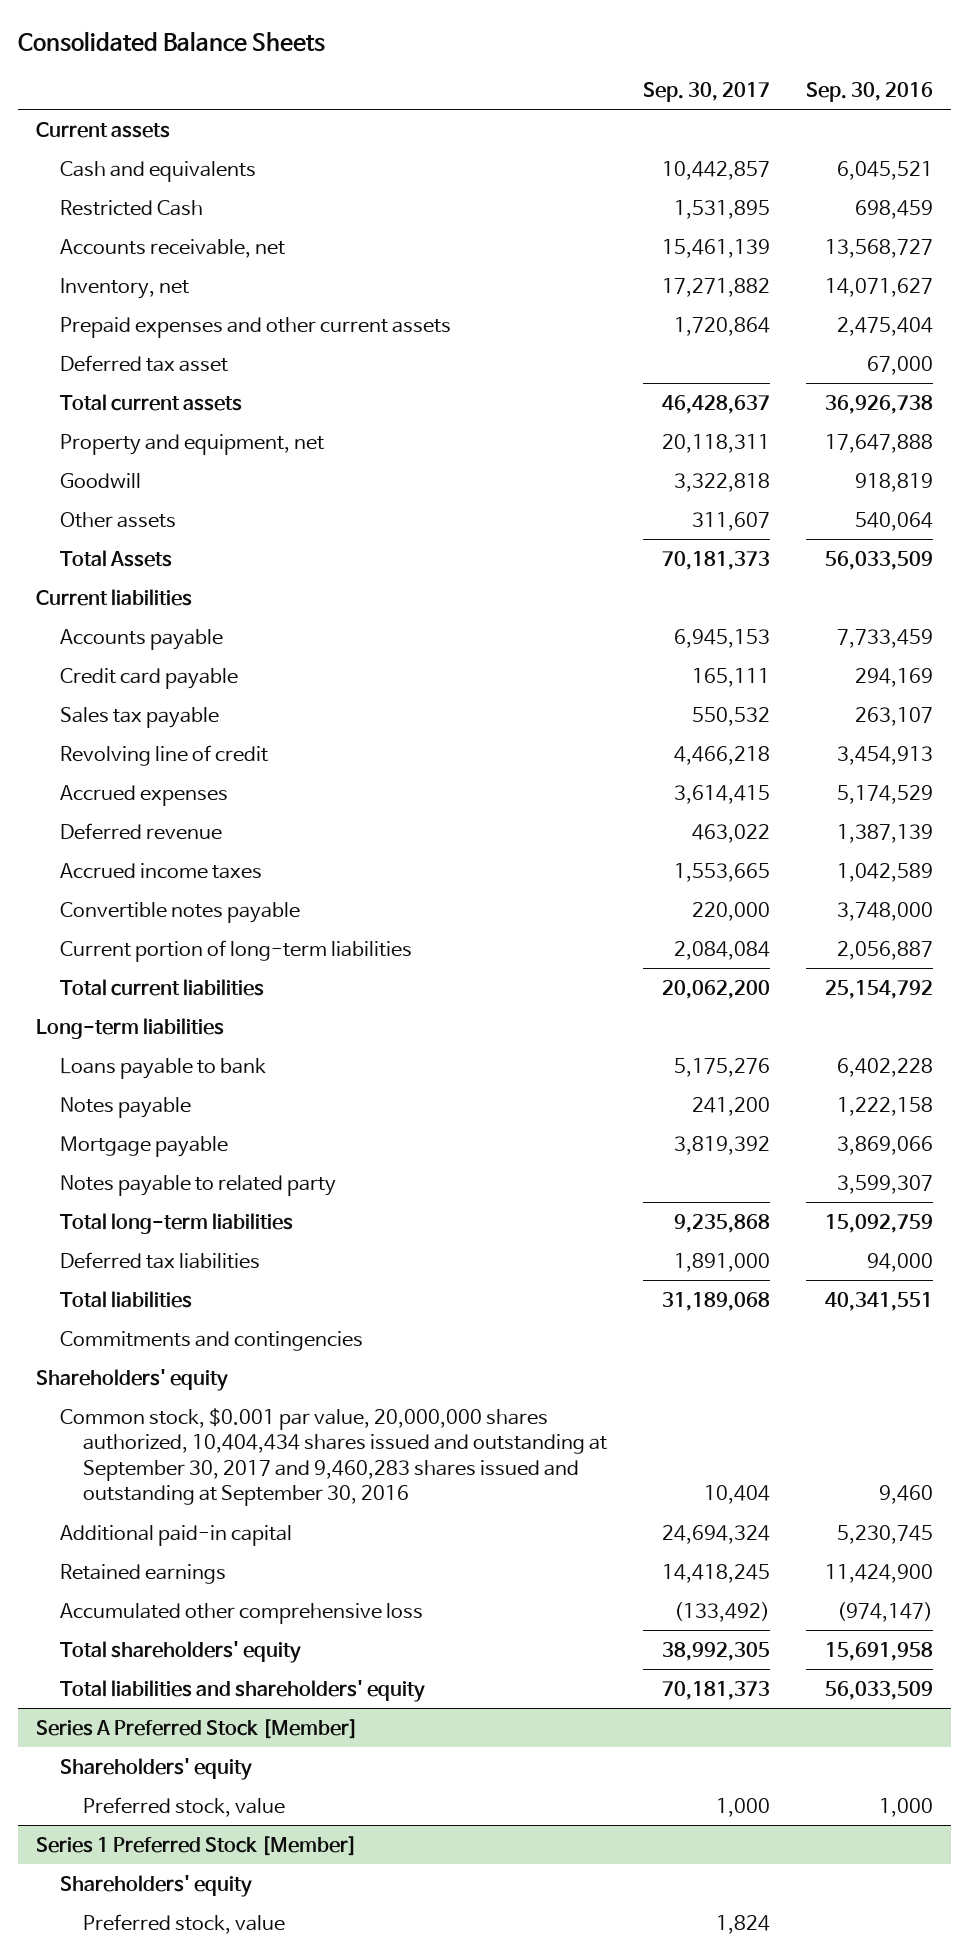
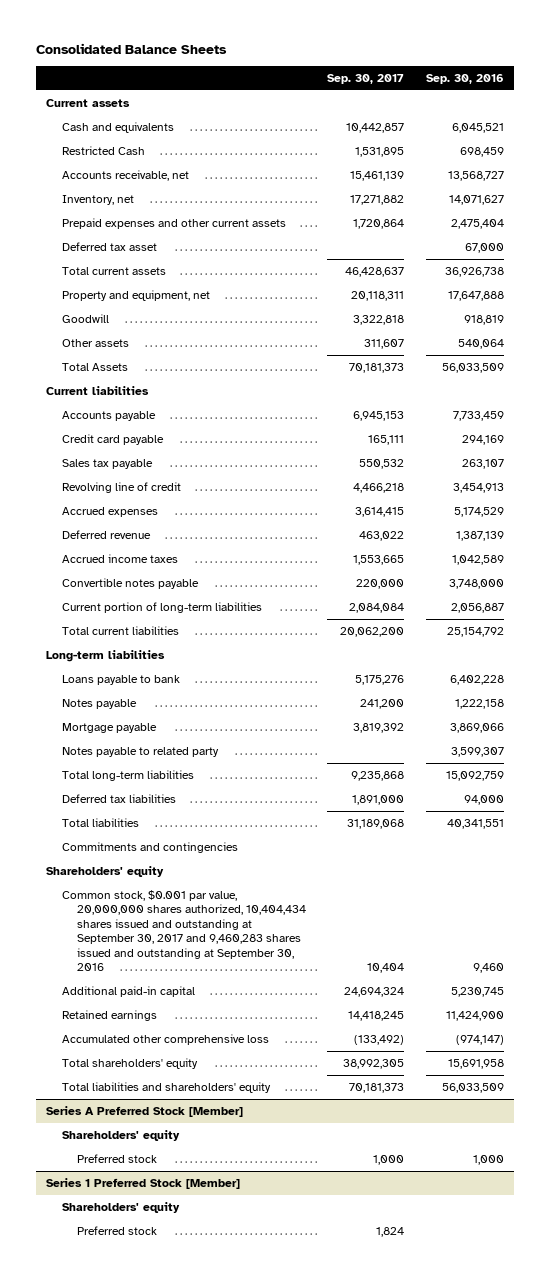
@ Series A Preferred Stock [Member]
- Preferred stock, value | 1,000 | 1,000
+ Preferred stock | 1,000 | 1,000
@ Series 1 Preferred Stock [Member]
- Preferred stock, value | 1,824 |
+ Preferred stock | 1,824 |

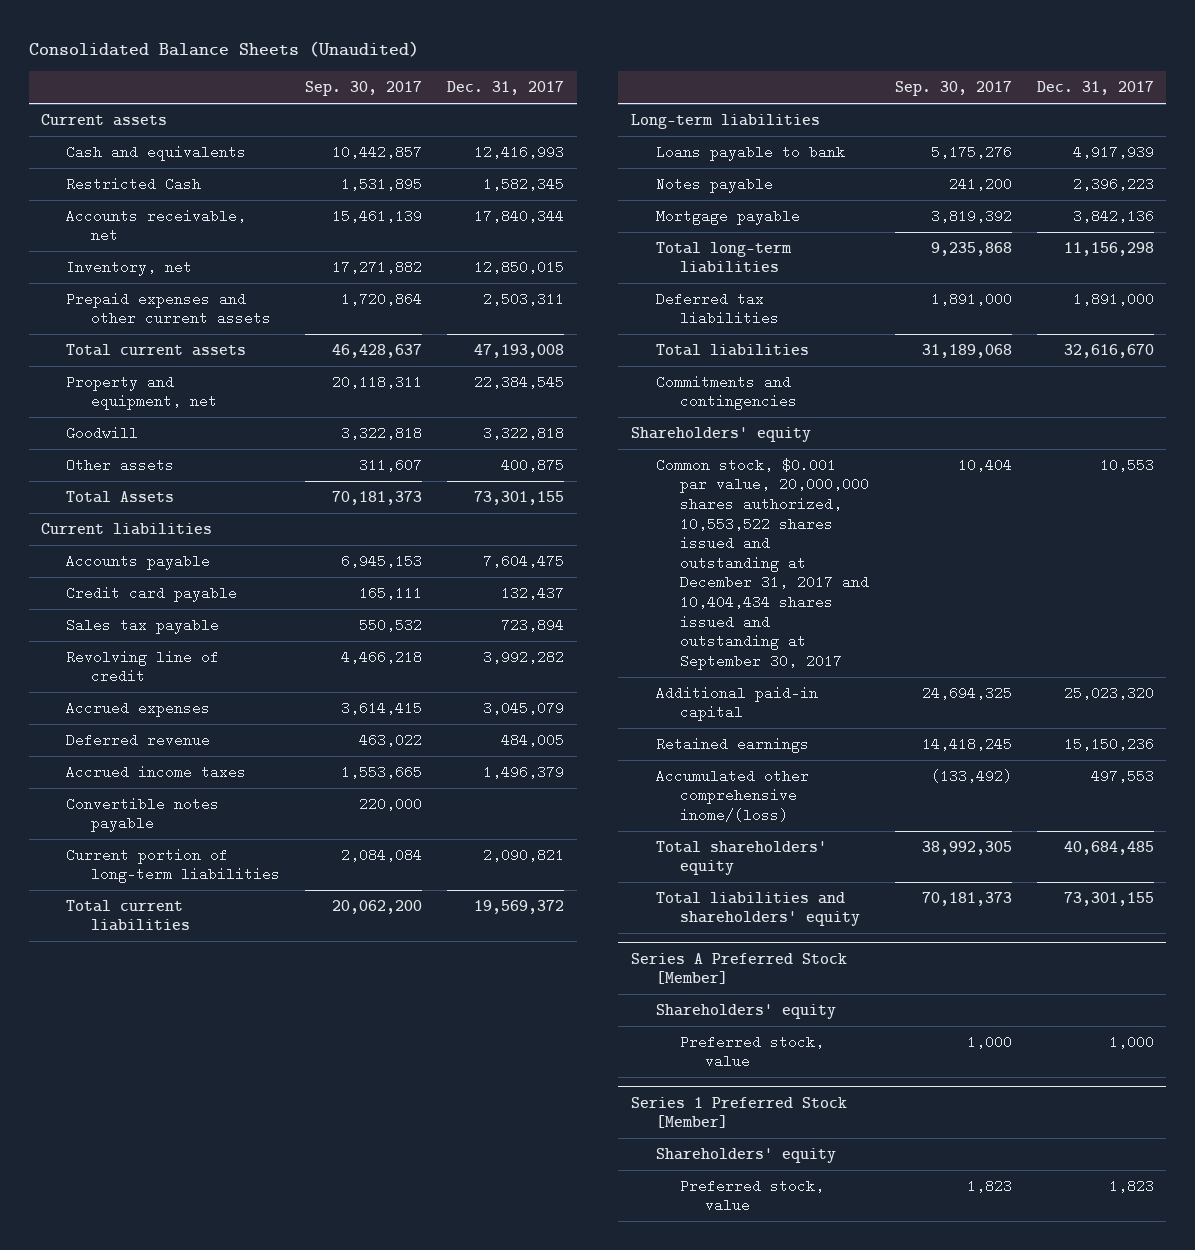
- Consolidated Balance Sheets
+ Consolidated Balance Sheets (Unaudited)
- | Sep. 30, 2017 | Sep. 30, 2016
+ | Sep. 30, 2017 | Dec. 31, 2017
- Deferred tax asset | | 67,000
- Notes payable to related party | | 3,599,307
- Common stock, $0.001 par value, 20,000,000 shares authorized, 10,404,434 shares issued and outstanding at September 30, 2017 and 9,460,283 shares issued and outstanding at September 30, 2016 | 10,404 | 9,460
- Additional paid-in capital | 24,694,324 | 5,230,745
+ Common stock, $0.001 par value, 20,000,000 shares authorized, 10,553,522 shares issued and outstanding at December 31, 2017 and 10,404,434 shares issued and outstanding at September 30, 2017 | 10,404 | 10,553
+ Additional paid-in capital | 24,694,325 | 25,023,320
- Accumulated other comprehensive loss | (133,492) | (974,147)
+ Accumulated other comprehensive inome/(loss) | (133,492) | 497,553
@ Series A Preferred Stock [Member]
- Preferred stock | 1,000 | 1,000
+ Preferred stock, value | 1,000 | 1,000
@ Series 1 Preferred Stock [Member]
- Preferred stock | 1,824 |
+ Preferred stock, value | 1,823 | 1,823

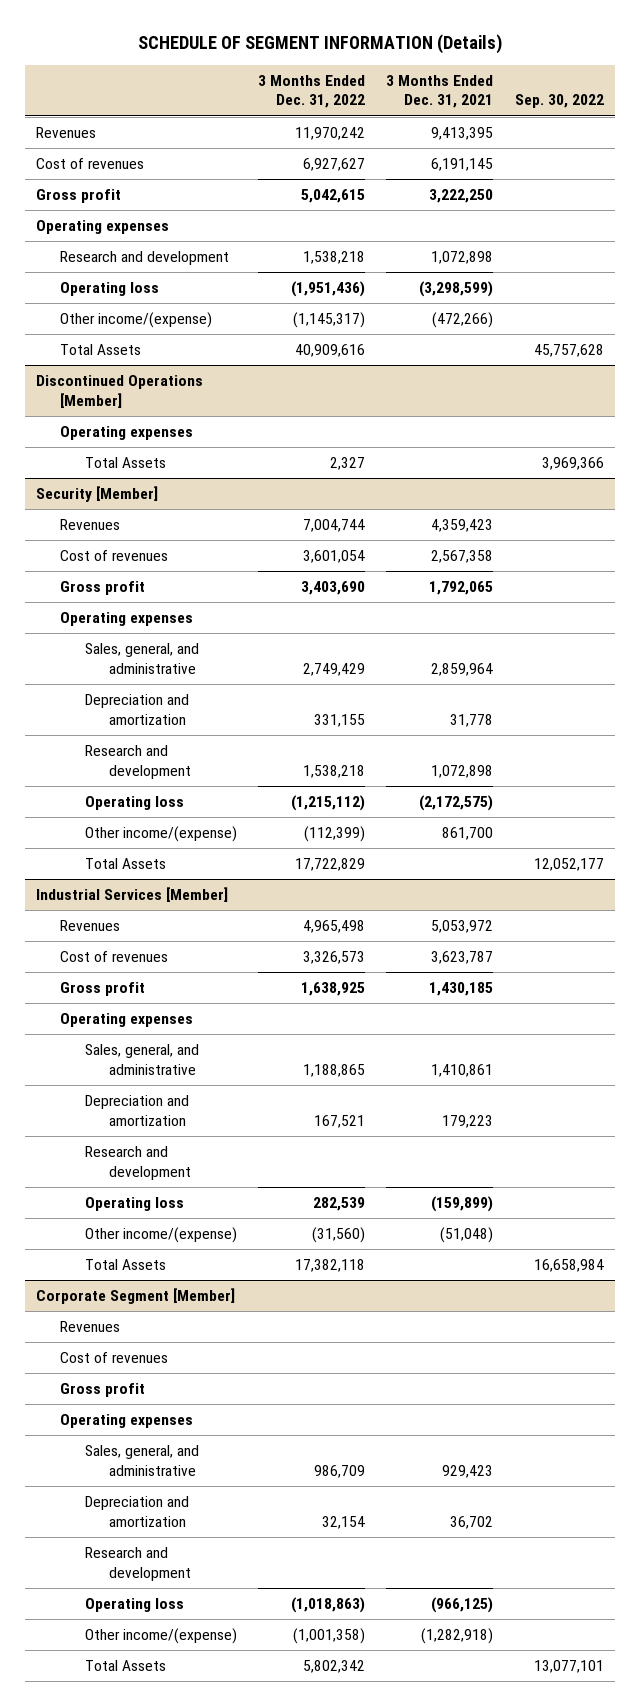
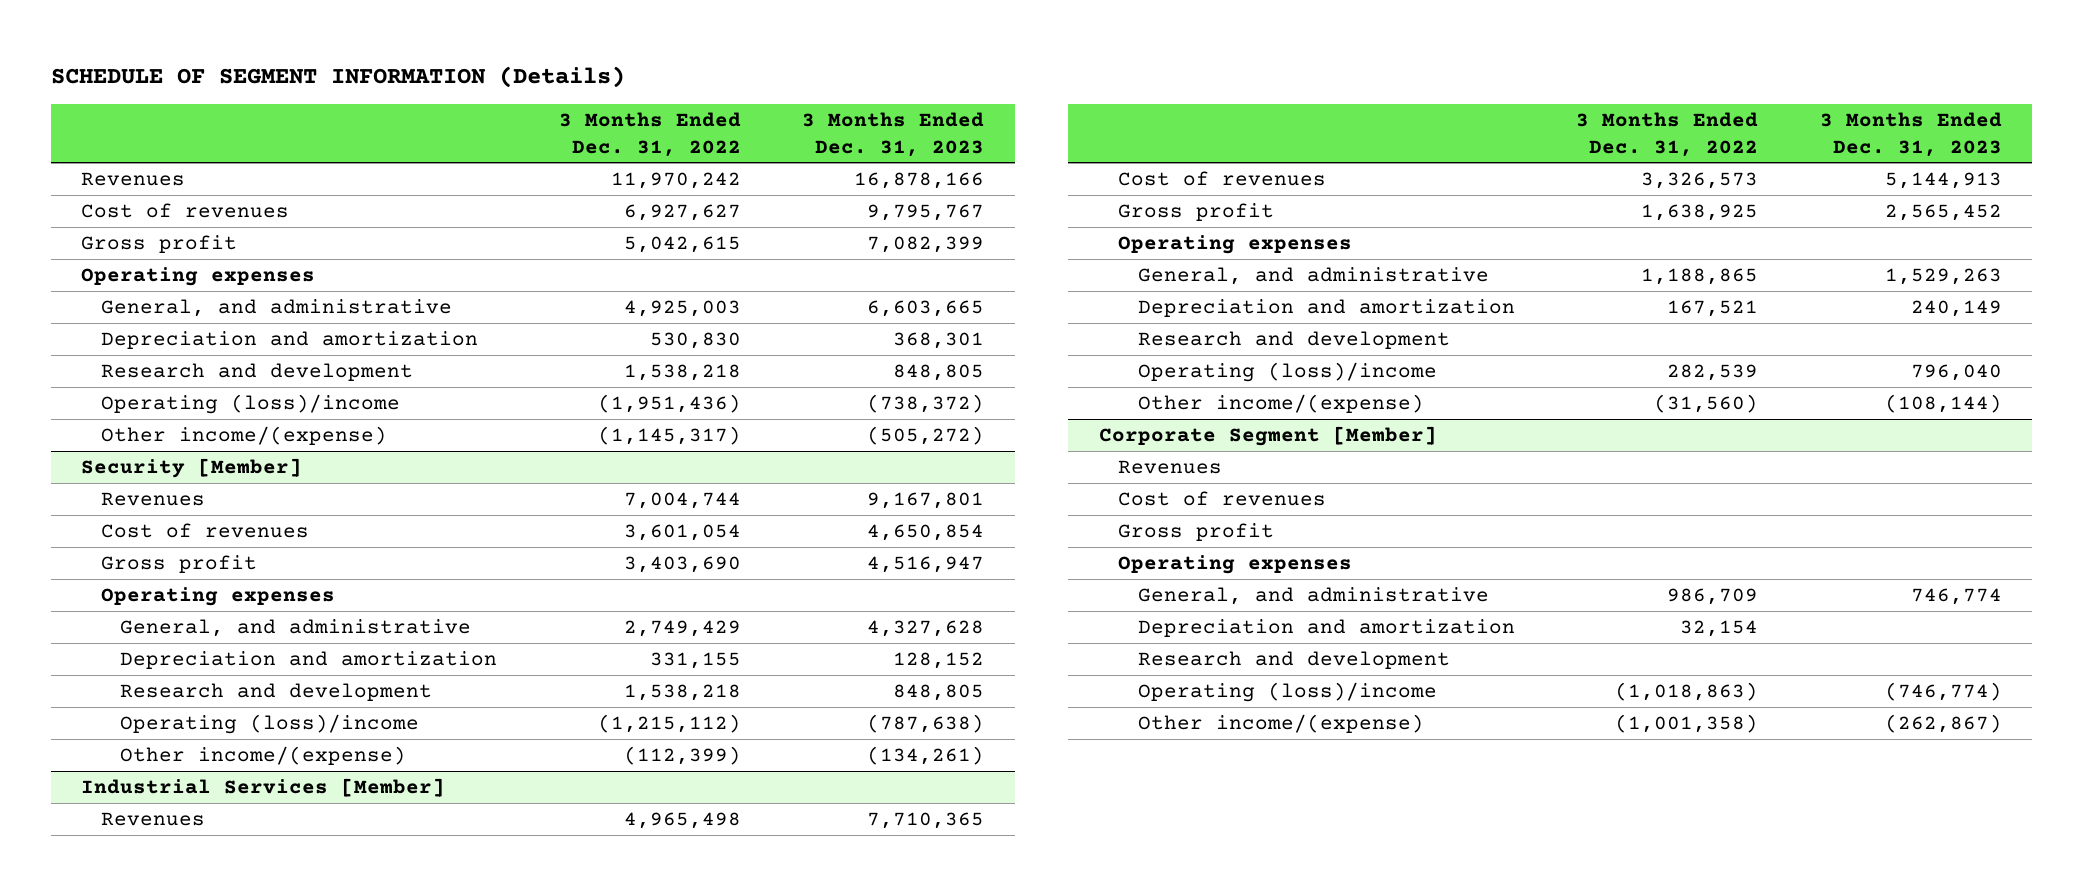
- | 3 Months Ended Dec. 31, 2022 | 3 Months Ended Dec. 31, 2021 | Sep. 30, 2022
+ | 3 Months Ended Dec. 31, 2022 | 3 Months Ended Dec. 31, 2023
+ General, and administrative | 4,925,003 | 6,603,665
+ Depreciation and amortization | 530,830 | 368,301
- Operating loss | (1,951,436) | (3,298,599) |
+ Operating (loss)/income | (1,951,436) | (738,372)
- Total Assets | 40,909,616 | | 45,757,628
- Discontinued Operations [Member]
- Operating expenses
- Total Assets | 2,327 | | 3,969,366
@ Security [Member]
- Sales, general, and administrative | 2,749,429 | 2,859,964 |
+ General, and administrative | 2,749,429 | 4,327,628
- Operating loss | (1,215,112) | (2,172,575) |
+ Operating (loss)/income | (1,215,112) | (787,638)
- Total Assets | 17,722,829 | | 12,052,177
@ Industrial Services [Member]
- Sales, general, and administrative | 1,188,865 | 1,410,861 |
+ General, and administrative | 1,188,865 | 1,529,263
- Operating loss | 282,539 | (159,899) |
+ Operating (loss)/income | 282,539 | 796,040
- Total Assets | 17,382,118 | | 16,658,984
@ Corporate Segment [Member]
- Sales, general, and administrative | 986,709 | 929,423 |
+ General, and administrative | 986,709 | 746,774
- Operating loss | (1,018,863) | (966,125) |
+ Operating (loss)/income | (1,018,863) | (746,774)
- Total Assets | 5,802,342 | | 13,077,101

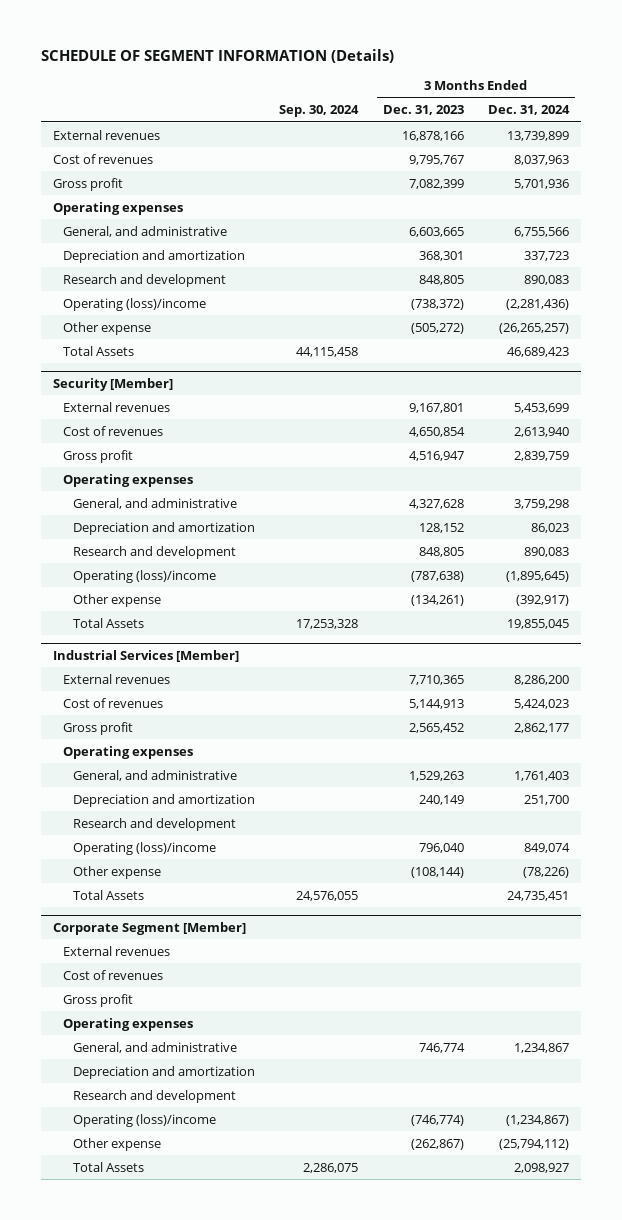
- | 3 Months Ended Dec. 31, 2022 | 3 Months Ended Dec. 31, 2023
+ | Sep. 30, 2024 | 3 Months Ended Dec. 31, 2023 | 3 Months Ended Dec. 31, 2024
- Revenues | 11,970,242 | 16,878,166
+ External revenues | | 16,878,166 | 13,739,899
- Other income/(expense) | (1,145,317) | (505,272)
+ Other expense | | (505,272) | (26,265,257)
+ Total Assets | 44,115,458 | | 46,689,423
@ Security [Member]
- Revenues | 7,004,744 | 9,167,801
+ External revenues | | 9,167,801 | 5,453,699
- Other income/(expense) | (112,399) | (134,261)
+ Other expense | | (134,261) | (392,917)
+ Total Assets | 17,253,328 | | 19,855,045
@ Industrial Services [Member]
- Revenues | 4,965,498 | 7,710,365
+ External revenues | | 7,710,365 | 8,286,200
- Other income/(expense) | (31,560) | (108,144)
+ Other expense | | (108,144) | (78,226)
+ Total Assets | 24,576,055 | | 24,735,451
@ Corporate Segment [Member]
- Revenues
+ External revenues
- Other income/(expense) | (1,001,358) | (262,867)
+ Other expense | | (262,867) | (25,794,112)
+ Total Assets | 2,286,075 | | 2,098,927

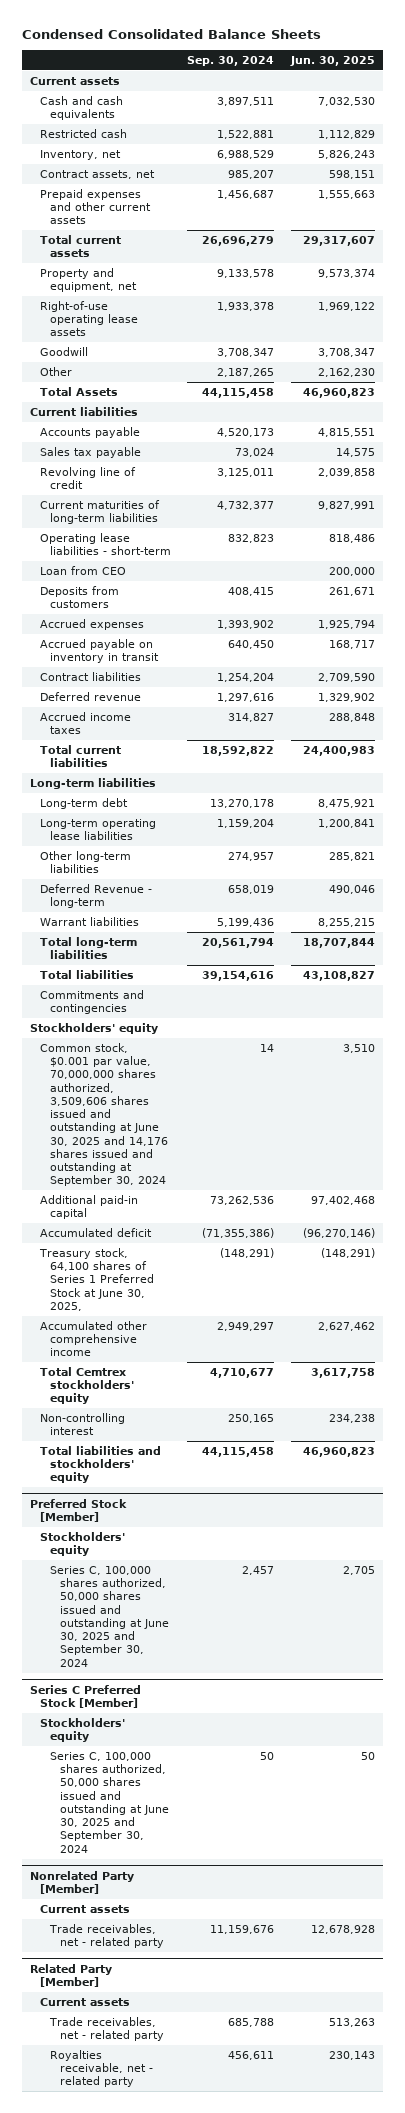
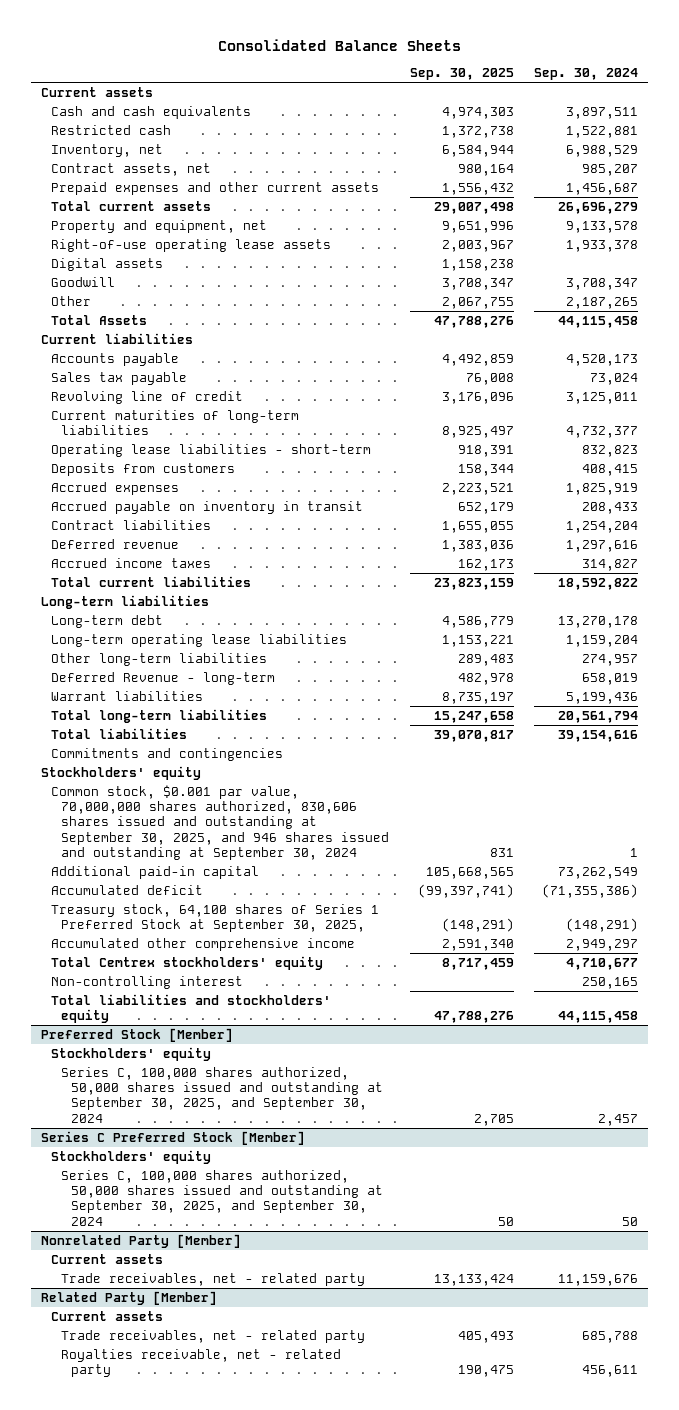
- Condensed Consolidated Balance Sheets
+ Consolidated Balance Sheets
- | Sep. 30, 2024 | Jun. 30, 2025
+ | Sep. 30, 2025 | Sep. 30, 2024
+ Digital assets | 1,158,238 |
- Loan from CEO | | 200,000
- Accrued expenses | 1,393,902 | 1,925,794
- Accrued payable on inventory in transit | 640,450 | 168,717
+ Accrued expenses | 2,223,521 | 1,825,919
+ Accrued payable on inventory in transit | 652,179 | 208,433
- Common stock, $0.001 par value, 70,000,000 shares authorized, 3,509,606 shares issued and outstanding at June 30, 2025 and 14,176 shares issued and outstanding at September 30, 2024 | 14 | 3,510
- Additional paid-in capital | 73,262,536 | 97,402,468
+ Common stock, $0.001 par value, 70,000,000 shares authorized, 830,606 shares issued and outstanding at September 30, 2025, and 946 shares issued and outstanding at September 30, 2024 | 831 | 1
+ Additional paid-in capital | 105,668,565 | 73,262,549
- Treasury stock, 64,100 shares of Series 1 Preferred Stock at June 30, 2025, | (148,291) | (148,291)
+ Treasury stock, 64,100 shares of Series 1 Preferred Stock at September 30, 2025, | (148,291) | (148,291)
@ Preferred Stock [Member]
- Series C, 100,000 shares authorized, 50,000 shares issued and outstanding at June 30, 2025 and September 30, 2024 | 2,457 | 2,705
+ Series C, 100,000 shares authorized, 50,000 shares issued and outstanding at September 30, 2025, and September 30, 2024 | 2,705 | 2,457
@ Series C Preferred Stock [Member]
- Series C, 100,000 shares authorized, 50,000 shares issued and outstanding at June 30, 2025 and September 30, 2024 | 50 | 50
+ Series C, 100,000 shares authorized, 50,000 shares issued and outstanding at September 30, 2025, and September 30, 2024 | 50 | 50

